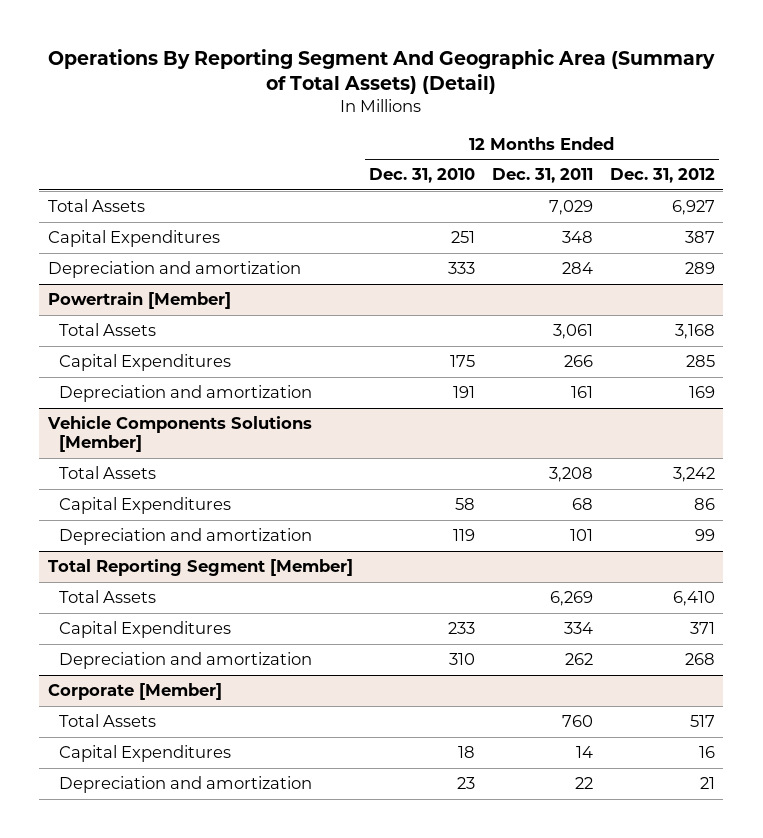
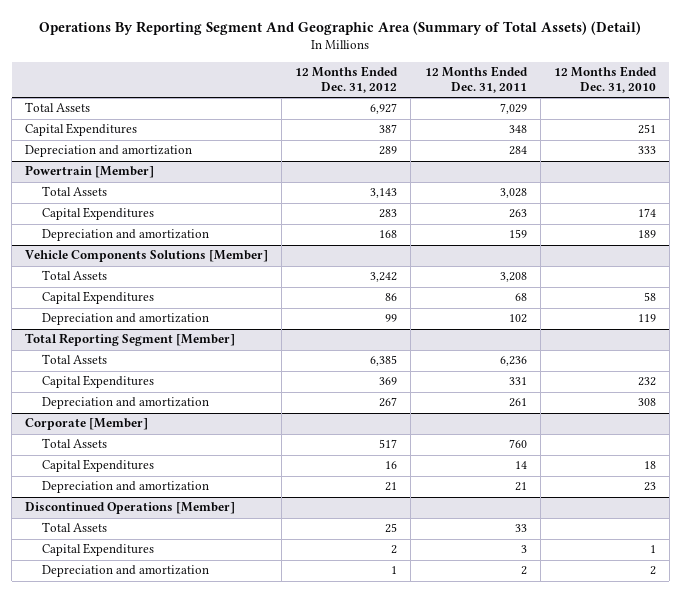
- | 12 Months Ended Dec. 31, 2010 | 12 Months Ended Dec. 31, 2011 | 12 Months Ended Dec. 31, 2012
+ | 12 Months Ended Dec. 31, 2012 | 12 Months Ended Dec. 31, 2011 | 12 Months Ended Dec. 31, 2010
@ Powertrain [Member]
- Total Assets | | 3,061 | 3,168
- Capital Expenditures | 175 | 266 | 285
- Depreciation and amortization | 191 | 161 | 169
+ Total Assets | 3,143 | 3,028 |
+ Capital Expenditures | 283 | 263 | 174
+ Depreciation and amortization | 168 | 159 | 189
@ Vehicle Components Solutions [Member]
- Depreciation and amortization | 119 | 101 | 99
+ Depreciation and amortization | 99 | 102 | 119
@ Total Reporting Segment [Member]
- Total Assets | | 6,269 | 6,410
- Capital Expenditures | 233 | 334 | 371
- Depreciation and amortization | 310 | 262 | 268
+ Total Assets | 6,385 | 6,236 |
+ Capital Expenditures | 369 | 331 | 232
+ Depreciation and amortization | 267 | 261 | 308
@ Corporate [Member]
- Depreciation and amortization | 23 | 22 | 21
+ Depreciation and amortization | 21 | 21 | 23
+ Discontinued Operations [Member]
+ Total Assets | 25 | 33 |
+ Capital Expenditures | 2 | 3 | 1
+ Depreciation and amortization | 1 | 2 | 2

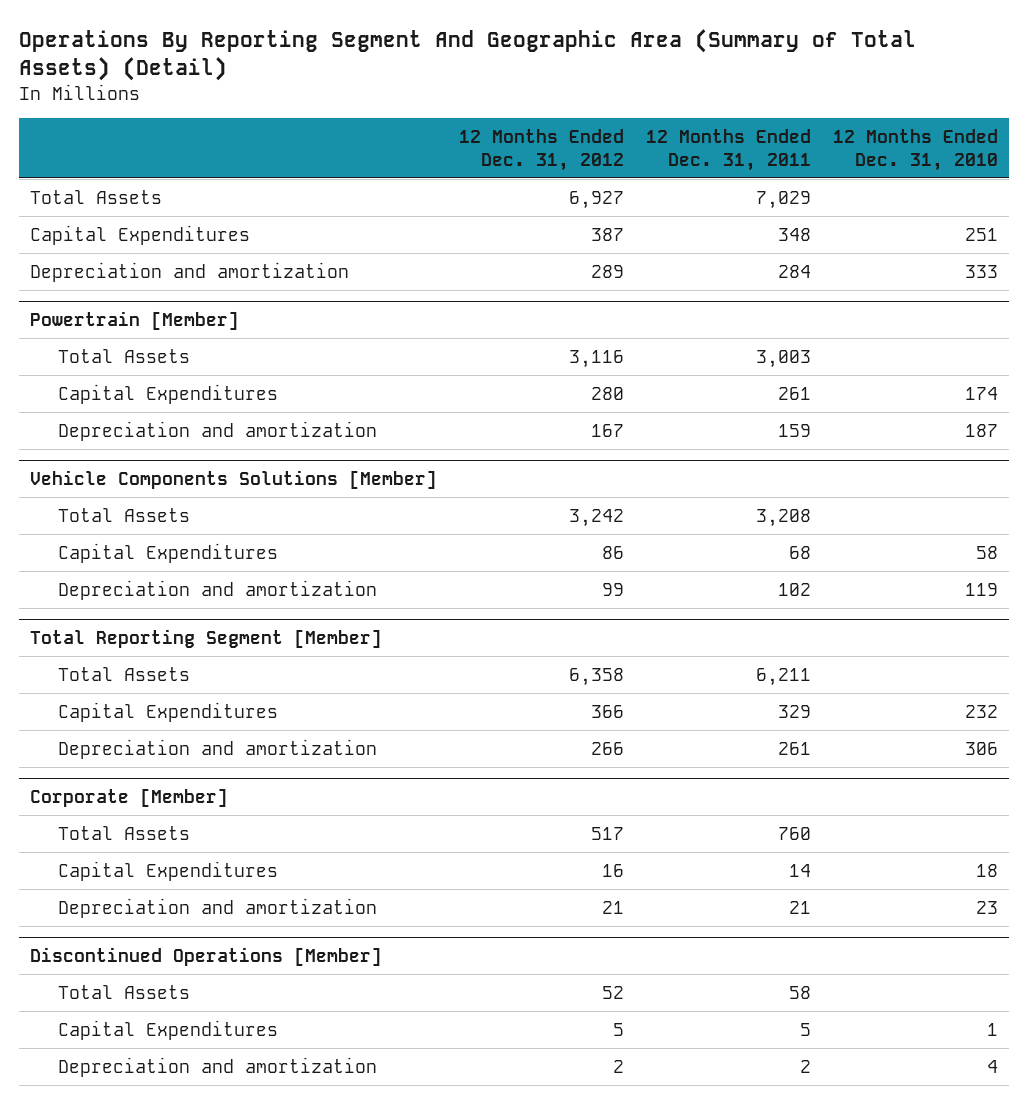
@ Powertrain [Member]
- Total Assets | 3,143 | 3,028 |
- Capital Expenditures | 283 | 263 | 174
- Depreciation and amortization | 168 | 159 | 189
+ Total Assets | 3,116 | 3,003 |
+ Capital Expenditures | 280 | 261 | 174
+ Depreciation and amortization | 167 | 159 | 187
@ Total Reporting Segment [Member]
- Total Assets | 6,385 | 6,236 |
- Capital Expenditures | 369 | 331 | 232
- Depreciation and amortization | 267 | 261 | 308
+ Total Assets | 6,358 | 6,211 |
+ Capital Expenditures | 366 | 329 | 232
+ Depreciation and amortization | 266 | 261 | 306
@ Discontinued Operations [Member]
- Total Assets | 25 | 33 |
- Capital Expenditures | 2 | 3 | 1
- Depreciation and amortization | 1 | 2 | 2
+ Total Assets | 52 | 58 |
+ Capital Expenditures | 5 | 5 | 1
+ Depreciation and amortization | 2 | 2 | 4

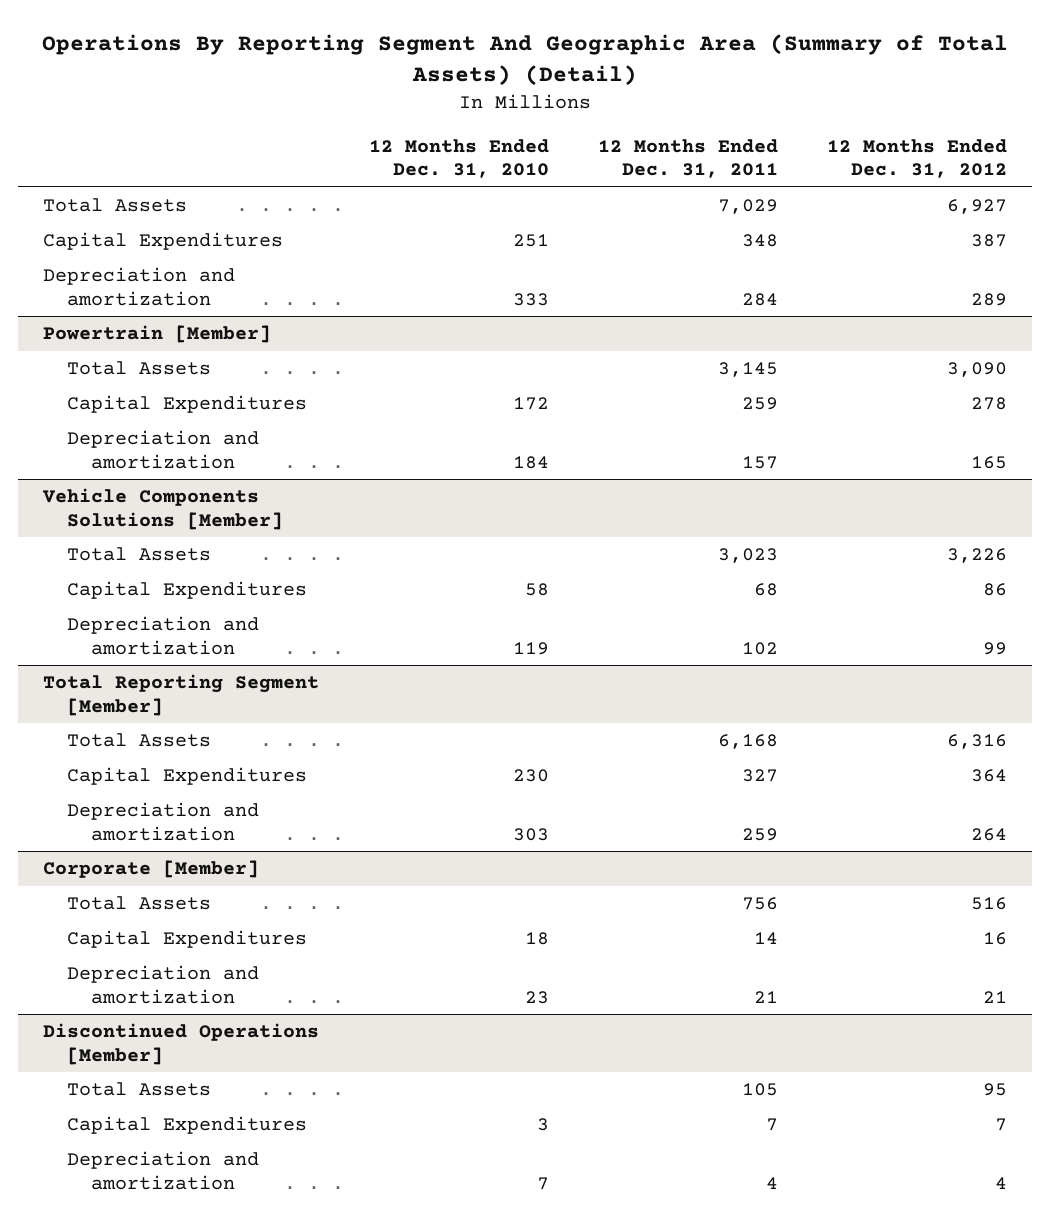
- | 12 Months Ended Dec. 31, 2012 | 12 Months Ended Dec. 31, 2011 | 12 Months Ended Dec. 31, 2010
+ | 12 Months Ended Dec. 31, 2010 | 12 Months Ended Dec. 31, 2011 | 12 Months Ended Dec. 31, 2012
@ Powertrain [Member]
- Total Assets | 3,116 | 3,003 |
- Capital Expenditures | 280 | 261 | 174
- Depreciation and amortization | 167 | 159 | 187
+ Total Assets | | 3,145 | 3,090
+ Capital Expenditures | 172 | 259 | 278
+ Depreciation and amortization | 184 | 157 | 165
@ Vehicle Components Solutions [Member]
- Total Assets | 3,242 | 3,208 |
+ Total Assets | | 3,023 | 3,226
@ Total Reporting Segment [Member]
- Total Assets | 6,358 | 6,211 |
- Capital Expenditures | 366 | 329 | 232
- Depreciation and amortization | 266 | 261 | 306
+ Total Assets | | 6,168 | 6,316
+ Capital Expenditures | 230 | 327 | 364
+ Depreciation and amortization | 303 | 259 | 264
@ Corporate [Member]
- Total Assets | 517 | 760 |
+ Total Assets | | 756 | 516
@ Discontinued Operations [Member]
- Total Assets | 52 | 58 |
- Capital Expenditures | 5 | 5 | 1
- Depreciation and amortization | 2 | 2 | 4
+ Total Assets | | 105 | 95
+ Capital Expenditures | 3 | 7 | 7
+ Depreciation and amortization | 7 | 4 | 4

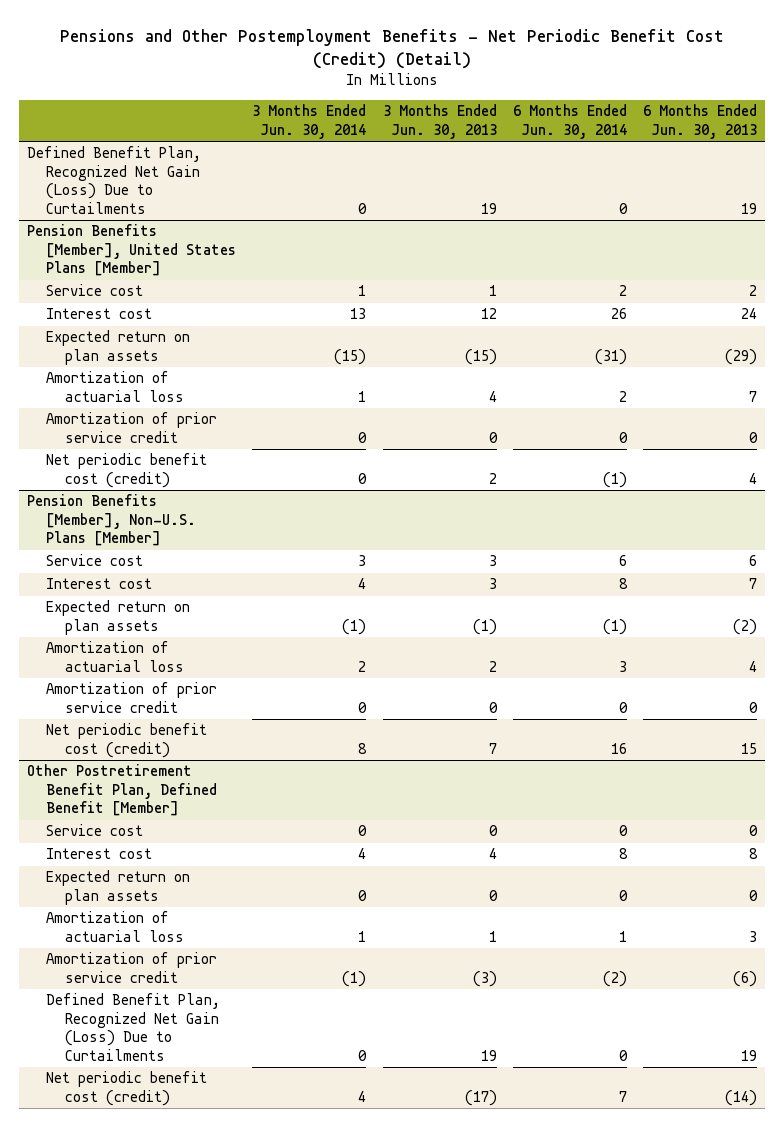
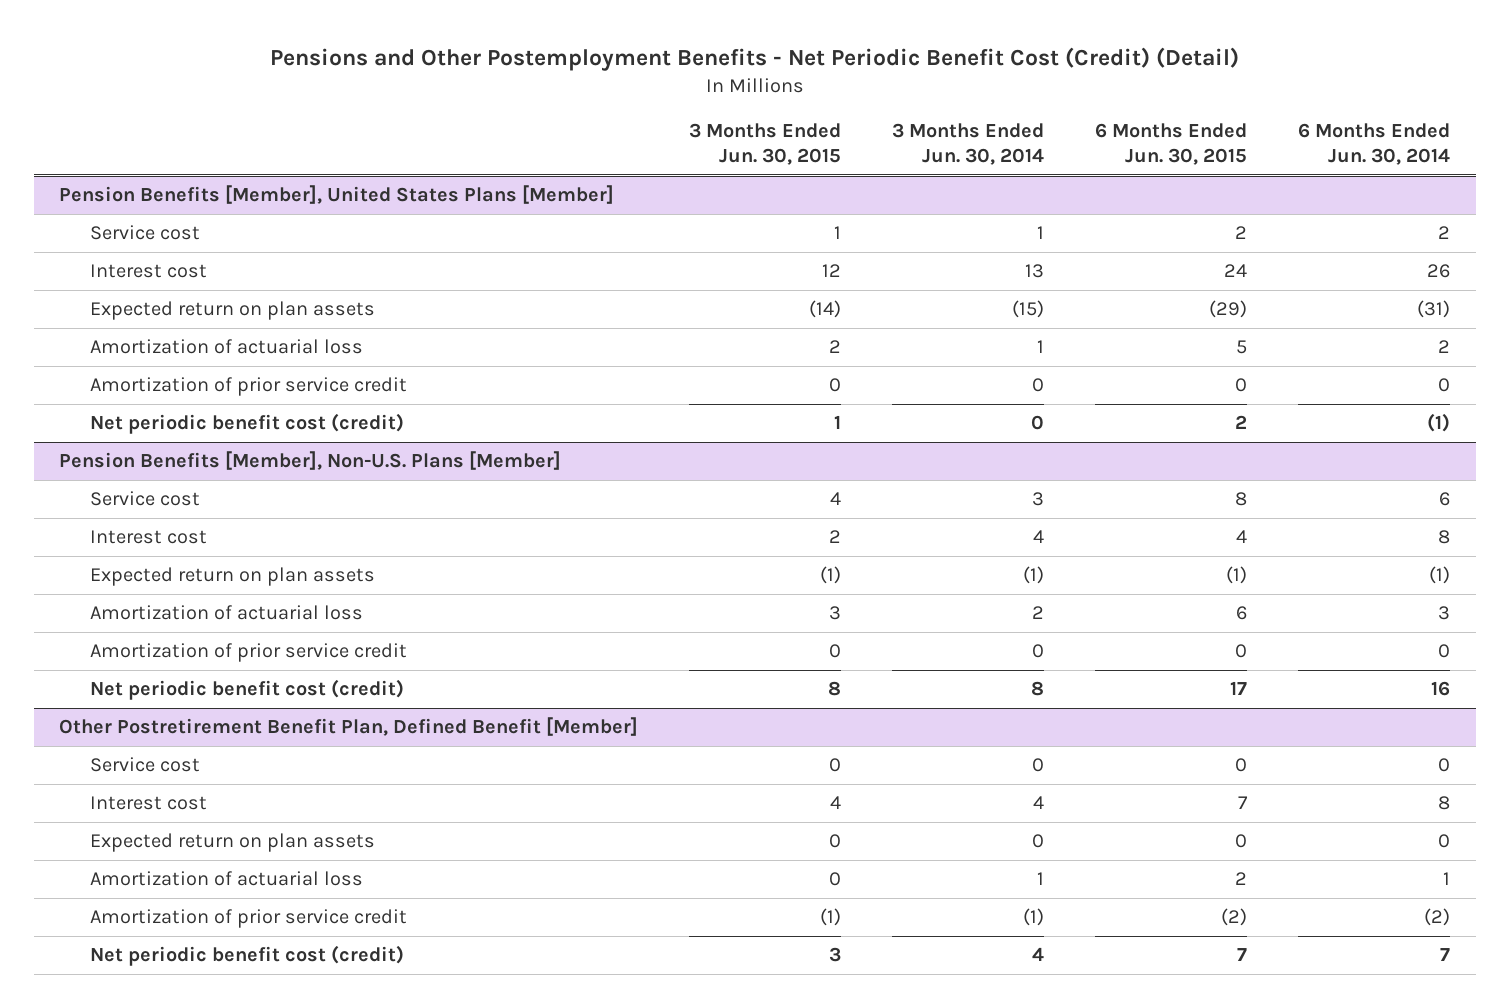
- | 3 Months Ended Jun. 30, 2014 | 3 Months Ended Jun. 30, 2013 | 6 Months Ended Jun. 30, 2014 | 6 Months Ended Jun. 30, 2013
+ | 3 Months Ended Jun. 30, 2015 | 3 Months Ended Jun. 30, 2014 | 6 Months Ended Jun. 30, 2015 | 6 Months Ended Jun. 30, 2014
- Defined Benefit Plan, Recognized Net Gain (Loss) Due to Curtailments | 0 | 19 | 0 | 19
@ Other Postretirement Benefit Plan, Defined Benefit [Member]
- Defined Benefit Plan, Recognized Net Gain (Loss) Due to Curtailments | 0 | 19 | 0 | 19

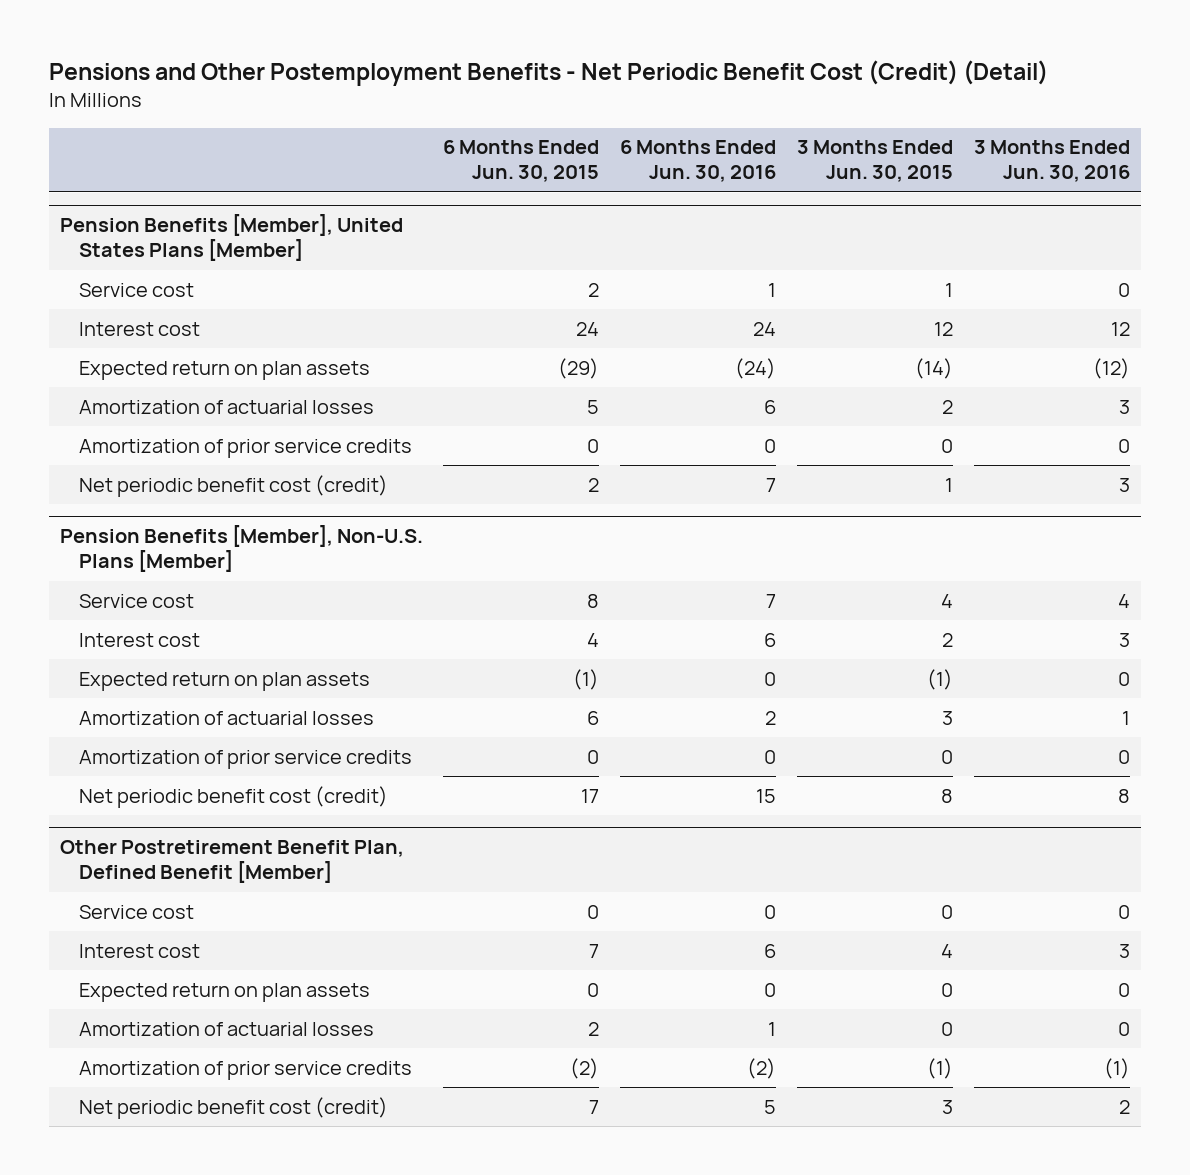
- | 3 Months Ended Jun. 30, 2015 | 3 Months Ended Jun. 30, 2014 | 6 Months Ended Jun. 30, 2015 | 6 Months Ended Jun. 30, 2014
+ | 6 Months Ended Jun. 30, 2015 | 6 Months Ended Jun. 30, 2016 | 3 Months Ended Jun. 30, 2015 | 3 Months Ended Jun. 30, 2016
@ Pension Benefits [Member], United States Plans [Member]
- Amortization of actuarial loss | 2 | 1 | 5 | 2
- Amortization of prior service credit | 0 | 0 | 0 | 0
+ Amortization of actuarial losses | 5 | 6 | 2 | 3
+ Amortization of prior service credits | 0 | 0 | 0 | 0
@ Pension Benefits [Member], Non-U.S. Plans [Member]
- Amortization of actuarial loss | 3 | 2 | 6 | 3
- Amortization of prior service credit | 0 | 0 | 0 | 0
+ Amortization of actuarial losses | 6 | 2 | 3 | 1
+ Amortization of prior service credits | 0 | 0 | 0 | 0
@ Other Postretirement Benefit Plan, Defined Benefit [Member]
- Amortization of actuarial loss | 0 | 1 | 2 | 1
- Amortization of prior service credit | (1) | (1) | (2) | (2)
+ Amortization of actuarial losses | 2 | 1 | 0 | 0
+ Amortization of prior service credits | (2) | (2) | (1) | (1)

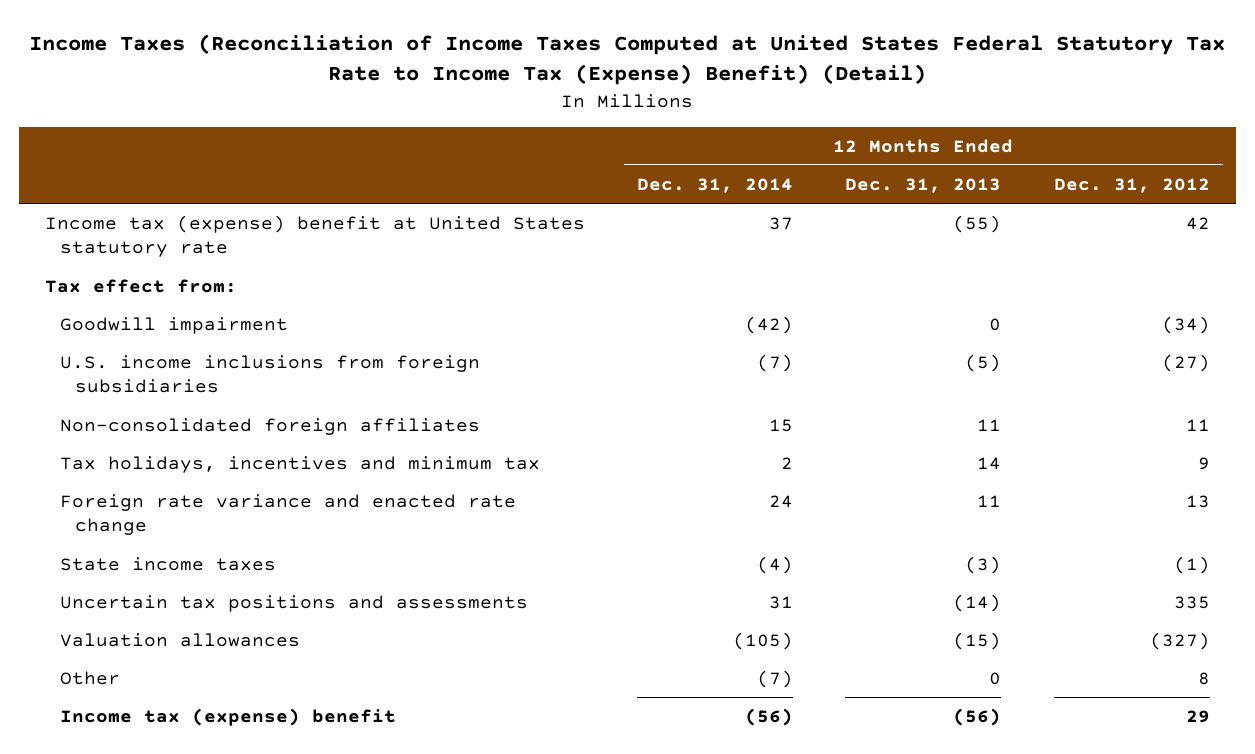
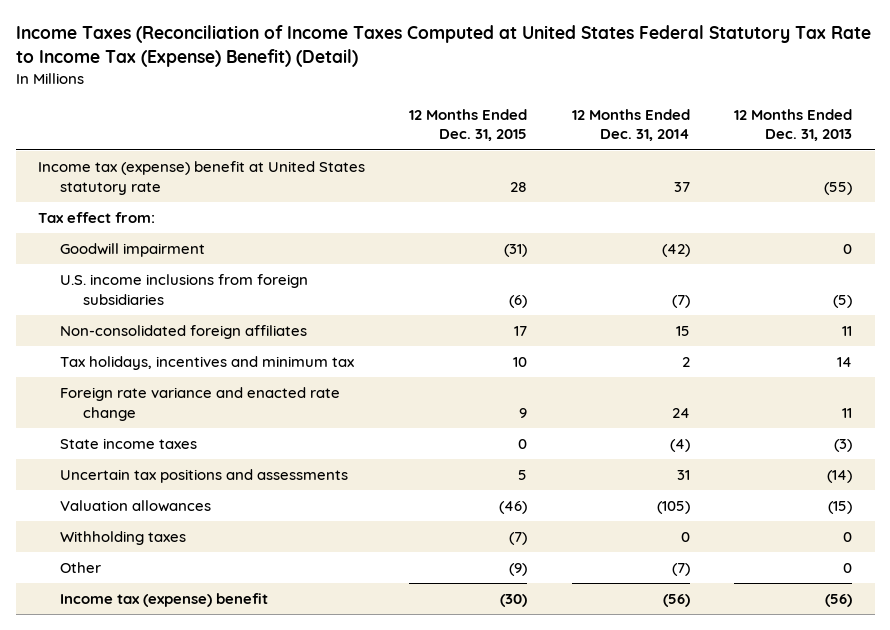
- | 12 Months Ended Dec. 31, 2014 | 12 Months Ended Dec. 31, 2013 | 12 Months Ended Dec. 31, 2012
+ | 12 Months Ended Dec. 31, 2015 | 12 Months Ended Dec. 31, 2014 | 12 Months Ended Dec. 31, 2013
+ Withholding taxes | (7) | 0 | 0

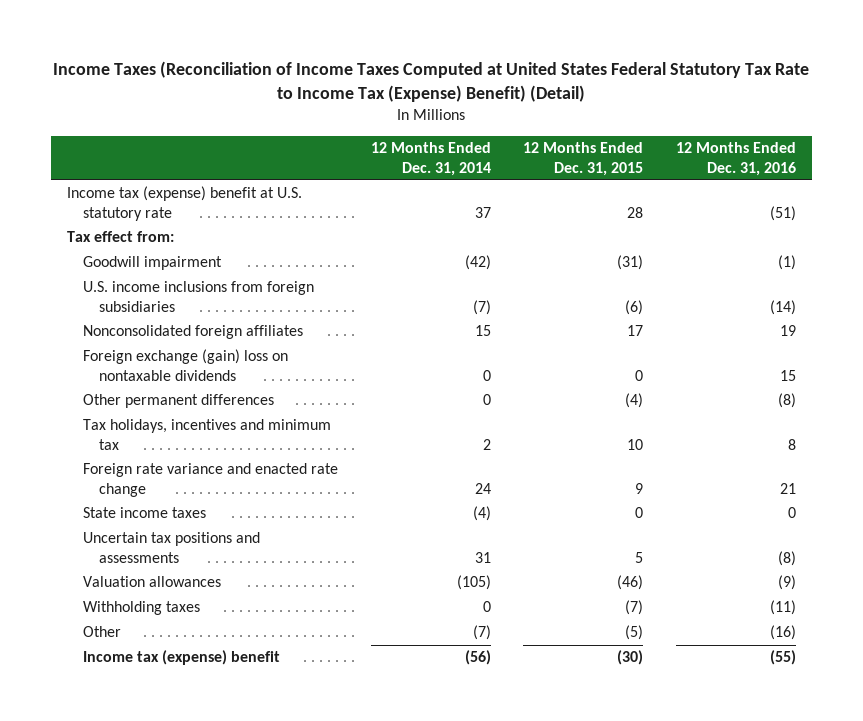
- | 12 Months Ended Dec. 31, 2015 | 12 Months Ended Dec. 31, 2014 | 12 Months Ended Dec. 31, 2013
+ | 12 Months Ended Dec. 31, 2014 | 12 Months Ended Dec. 31, 2015 | 12 Months Ended Dec. 31, 2016
- Income tax (expense) benefit at United States statutory rate | 28 | 37 | (55)
+ Income tax (expense) benefit at U.S. statutory rate | 37 | 28 | (51)
- Non-consolidated foreign affiliates | 17 | 15 | 11
+ Nonconsolidated foreign affiliates | 15 | 17 | 19
+ Foreign exchange (gain) loss on nontaxable dividends | 0 | 0 | 15
+ Other permanent differences | 0 | (4) | (8)
- Other | (9) | (7) | 0
+ Other | (7) | (5) | (16)

